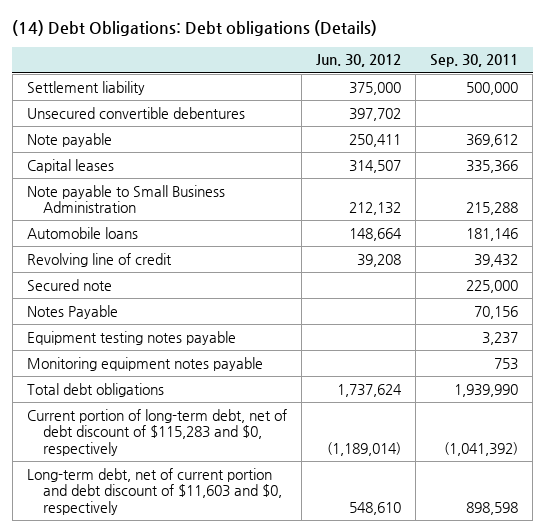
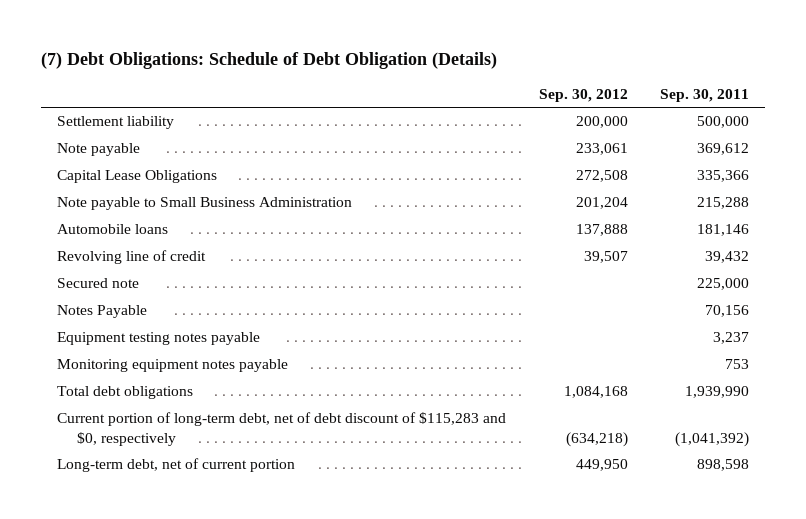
- (14) Debt Obligations: Debt obligations (Details)
+ (7) Debt Obligations: Schedule of Debt Obligation (Details)
- | Jun. 30, 2012 | Sep. 30, 2011
+ | Sep. 30, 2012 | Sep. 30, 2011
- Unsecured convertible debentures | 397,702 |
- Capital leases | 314,507 | 335,366
+ Capital Lease Obligations | 272,508 | 335,366
- Long-term debt, net of current portion and debt discount of $11,603 and $0, respectively | 548,610 | 898,598
+ Long-term debt, net of current portion | 449,950 | 898,598

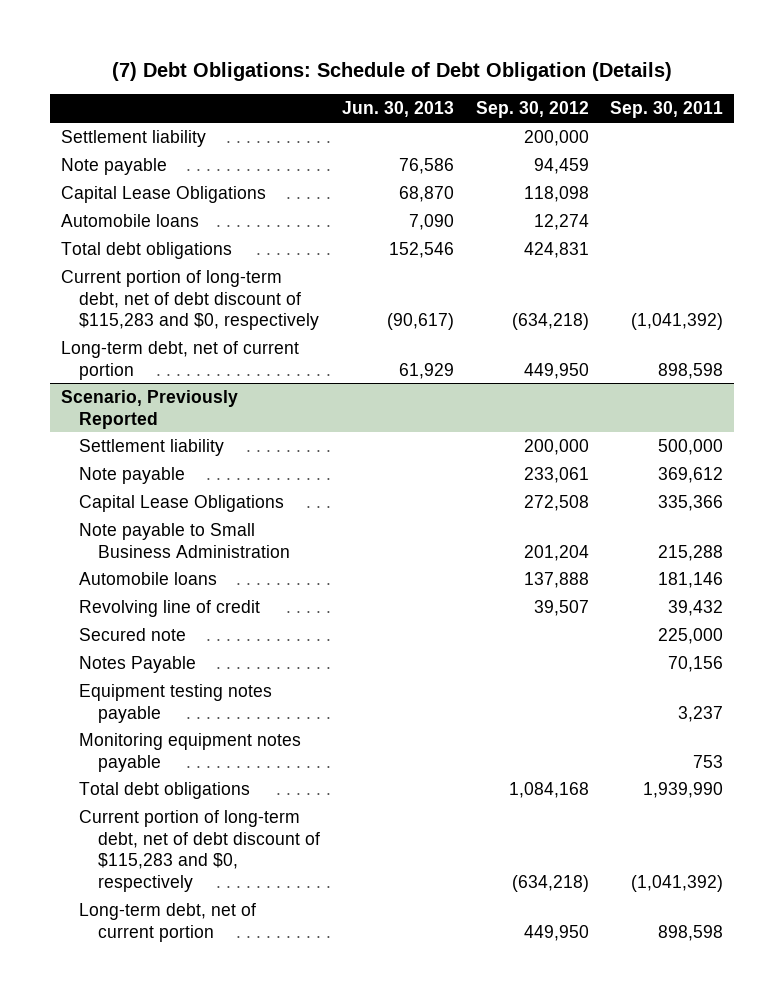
- | Sep. 30, 2012 | Sep. 30, 2011
+ | Jun. 30, 2013 | Sep. 30, 2012 | Sep. 30, 2011
+ Settlement liability | | 200,000 |
+ Note payable | 76,586 | 94,459 |
+ Capital Lease Obligations | 68,870 | 118,098 |
+ Automobile loans | 7,090 | 12,274 |
+ Total debt obligations | 152,546 | 424,831 |
+ Current portion of long-term debt, net of debt discount of $115,283 and $0, respectively | (90,617) | (634,218) | (1,041,392)
+ Long-term debt, net of current portion | 61,929 | 449,950 | 898,598
+ Scenario, Previously Reported

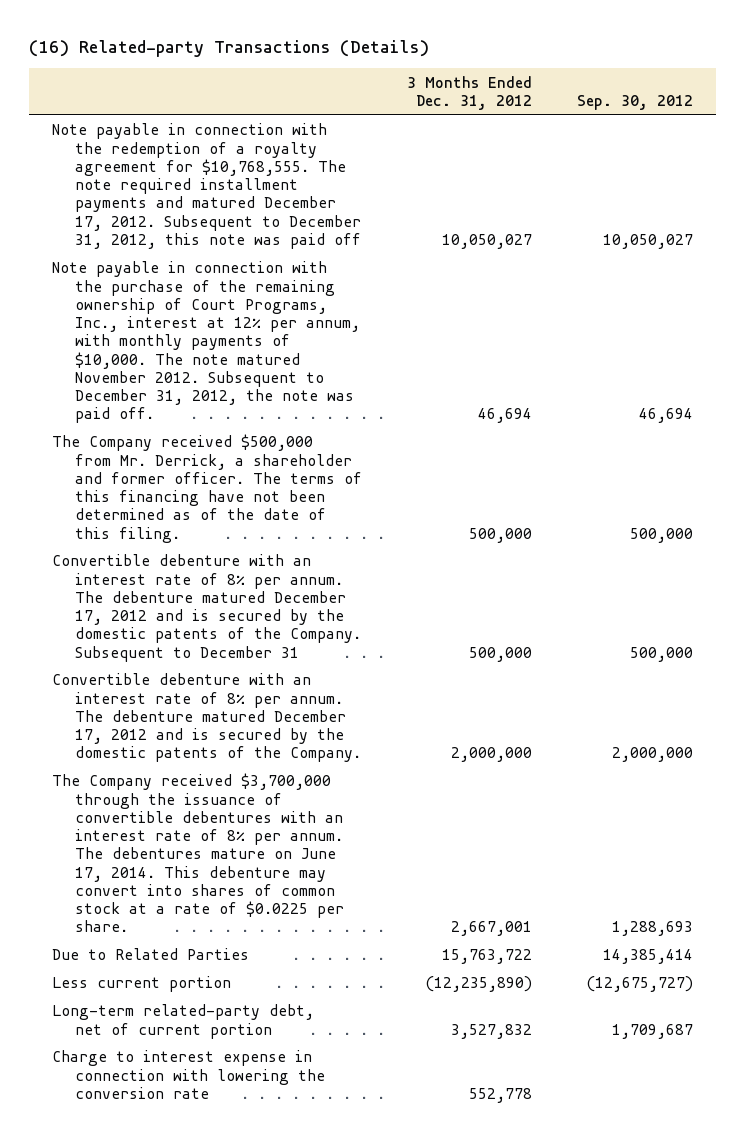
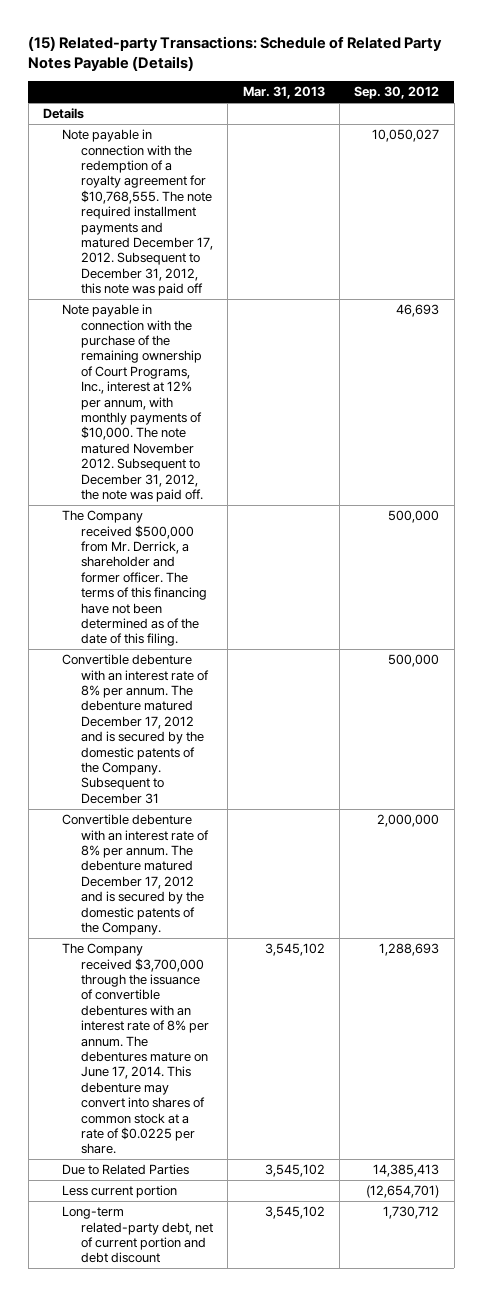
- (16) Related-party Transactions (Details)
+ (15) Related-party Transactions: Schedule of Related Party Notes Payable (Details)
- | 3 Months Ended Dec. 31, 2012 | Sep. 30, 2012
+ | Mar. 31, 2013 | Sep. 30, 2012
+ Details
- Note payable in connection with the purchase of the remaining ownership of Court Programs, Inc., interest at 12% per annum, with monthly payments of $10,000. The note matured November 2012. Subsequent to December 31, 2012, the note was paid off. | 46,694 | 46,694
+ Note payable in connection with the purchase of the remaining ownership of Court Programs, Inc., interest at 12% per annum, with monthly payments of $10,000. The note matured November 2012. Subsequent to December 31, 2012, the note was paid off. | | 46,693
- Due to Related Parties | 15,763,722 | 14,385,414
- Less current portion | (12,235,890) | (12,675,727)
- Long-term related-party debt, net of current portion | 3,527,832 | 1,709,687
- Charge to interest expense in connection with lowering the conversion rate | 552,778 |
+ Due to Related Parties | 3,545,102 | 14,385,413
+ Less current portion | | (12,654,701)
+ Long-term related-party debt, net of current portion and debt discount | 3,545,102 | 1,730,712

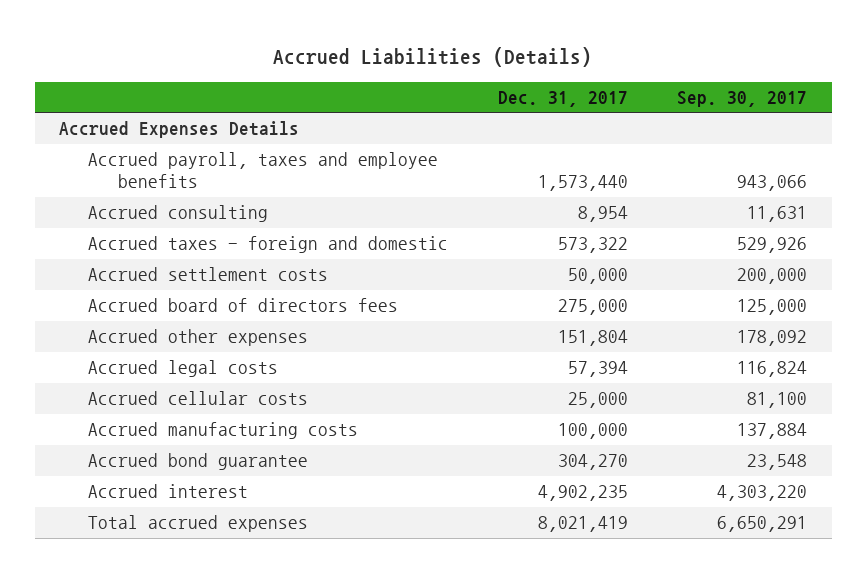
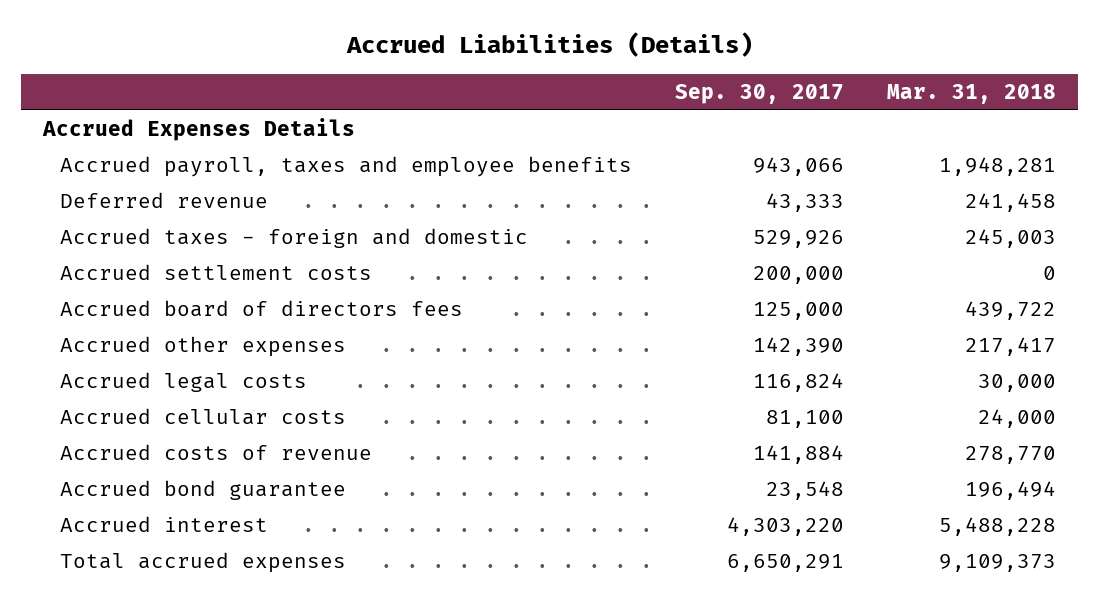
- | Dec. 31, 2017 | Sep. 30, 2017
+ | Sep. 30, 2017 | Mar. 31, 2018
- Accrued consulting | 8,954 | 11,631
+ Deferred revenue | 43,333 | 241,458
- Accrued other expenses | 151,804 | 178,092
+ Accrued other expenses | 142,390 | 217,417
- Accrued manufacturing costs | 100,000 | 137,884
+ Accrued costs of revenue | 141,884 | 278,770

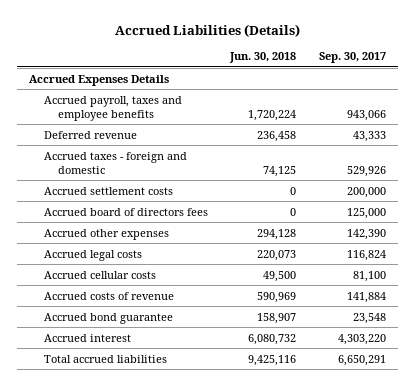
- | Sep. 30, 2017 | Mar. 31, 2018
+ | Jun. 30, 2018 | Sep. 30, 2017
- Total accrued expenses | 6,650,291 | 9,109,373
+ Total accrued liabilities | 9,425,116 | 6,650,291

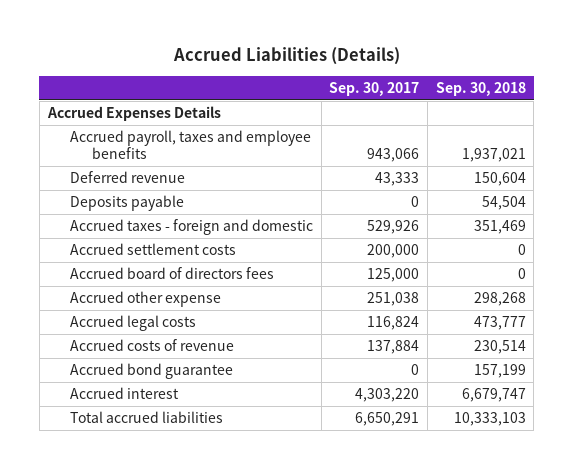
- | Jun. 30, 2018 | Sep. 30, 2017
+ | Sep. 30, 2017 | Sep. 30, 2018
+ Deposits payable | 0 | 54,504
- Accrued other expenses | 294,128 | 142,390
+ Accrued other expense | 251,038 | 298,268
- Accrued cellular costs | 49,500 | 81,100
- Accrued costs of revenue | 590,969 | 141,884
- Accrued bond guarantee | 158,907 | 23,548
+ Accrued costs of revenue | 137,884 | 230,514
+ Accrued bond guarantee | 0 | 157,199

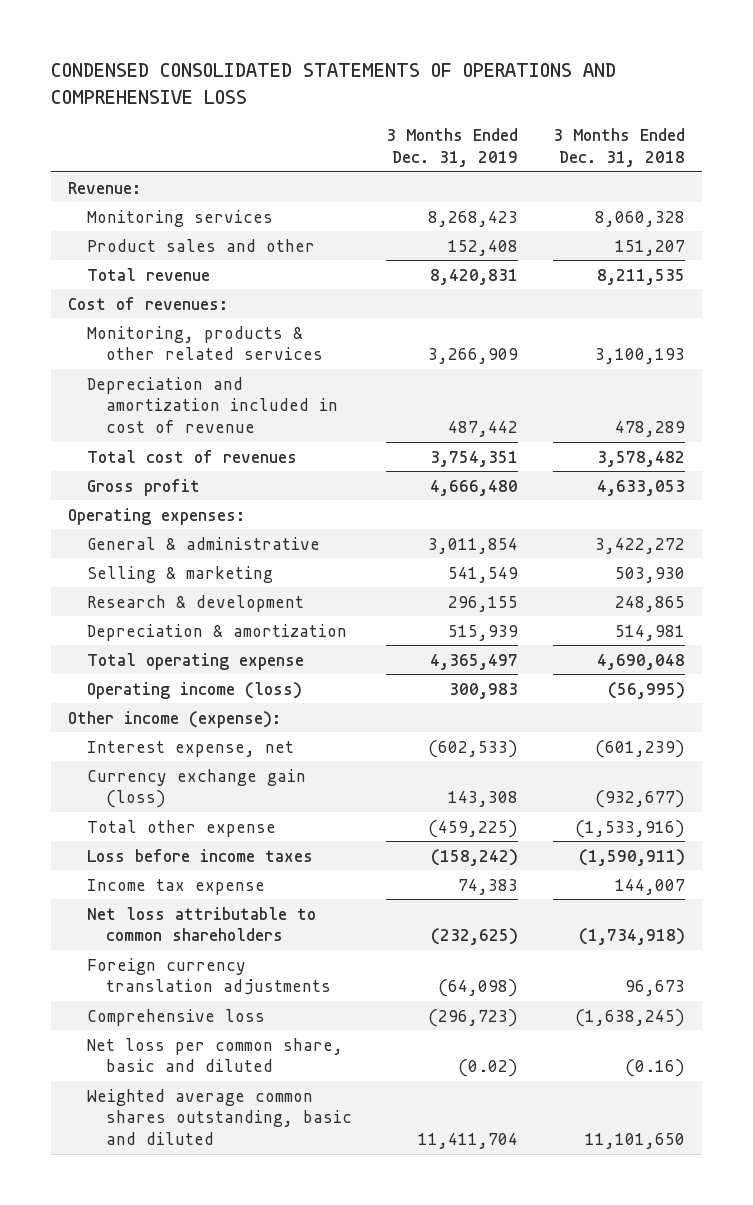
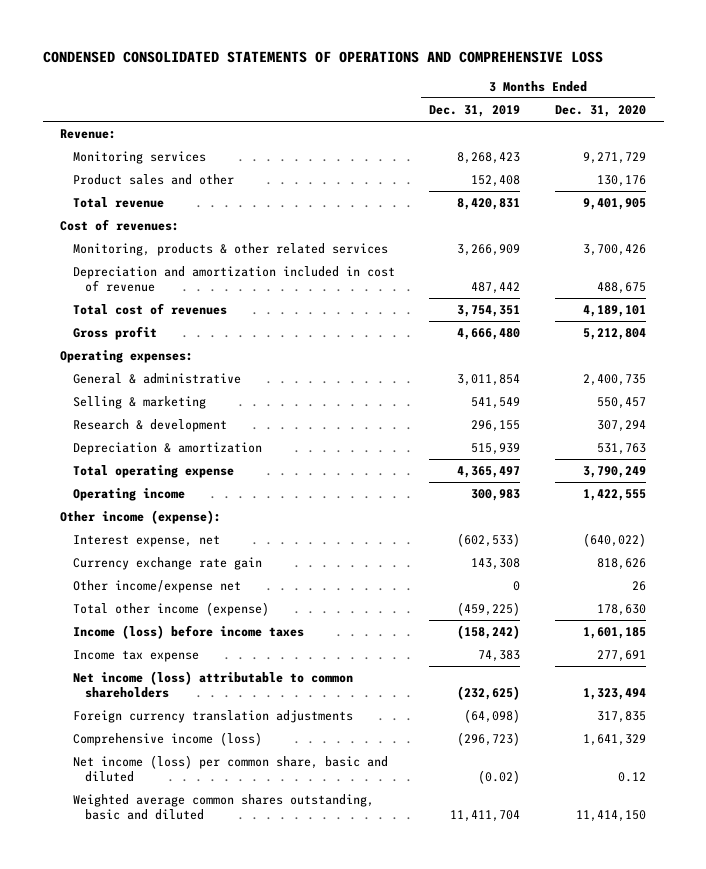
- | 3 Months Ended Dec. 31, 2019 | 3 Months Ended Dec. 31, 2018
+ | 3 Months Ended Dec. 31, 2019 | 3 Months Ended Dec. 31, 2020
- Operating income (loss) | 300,983 | (56,995)
+ Operating income | 300,983 | 1,422,555
- Currency exchange gain (loss) | 143,308 | (932,677)
- Total other expense | (459,225) | (1,533,916)
- Loss before income taxes | (158,242) | (1,590,911)
+ Currency exchange rate gain | 143,308 | 818,626
+ Other income/expense net | 0 | 26
+ Total other income (expense) | (459,225) | 178,630
+ Income (loss) before income taxes | (158,242) | 1,601,185
- Net loss attributable to common shareholders | (232,625) | (1,734,918)
+ Net income (loss) attributable to common shareholders | (232,625) | 1,323,494
- Comprehensive loss | (296,723) | (1,638,245)
- Net loss per common share, basic and diluted | (0.02) | (0.16)
+ Comprehensive income (loss) | (296,723) | 1,641,329
+ Net income (loss) per common share, basic and diluted | (0.02) | 0.12

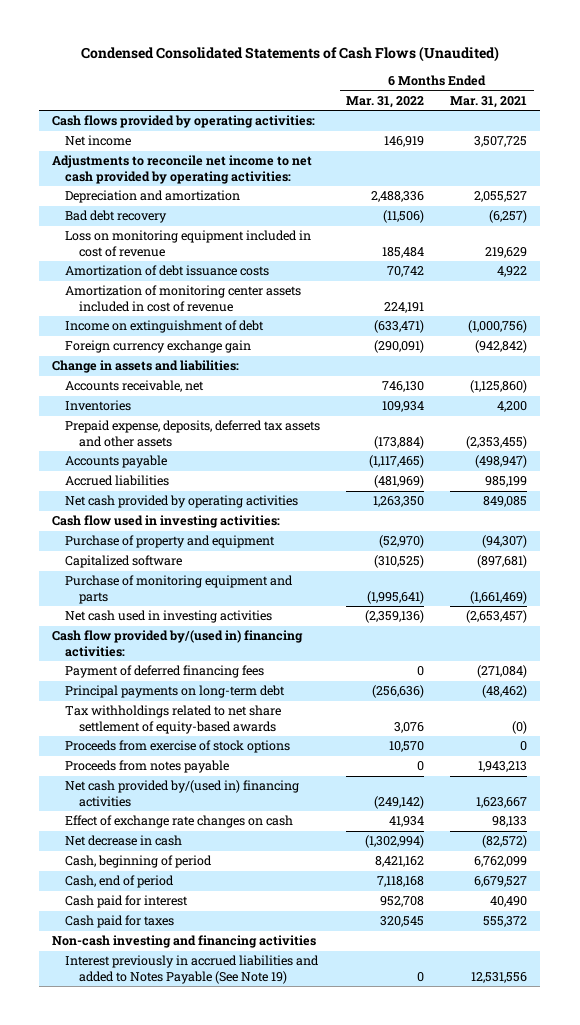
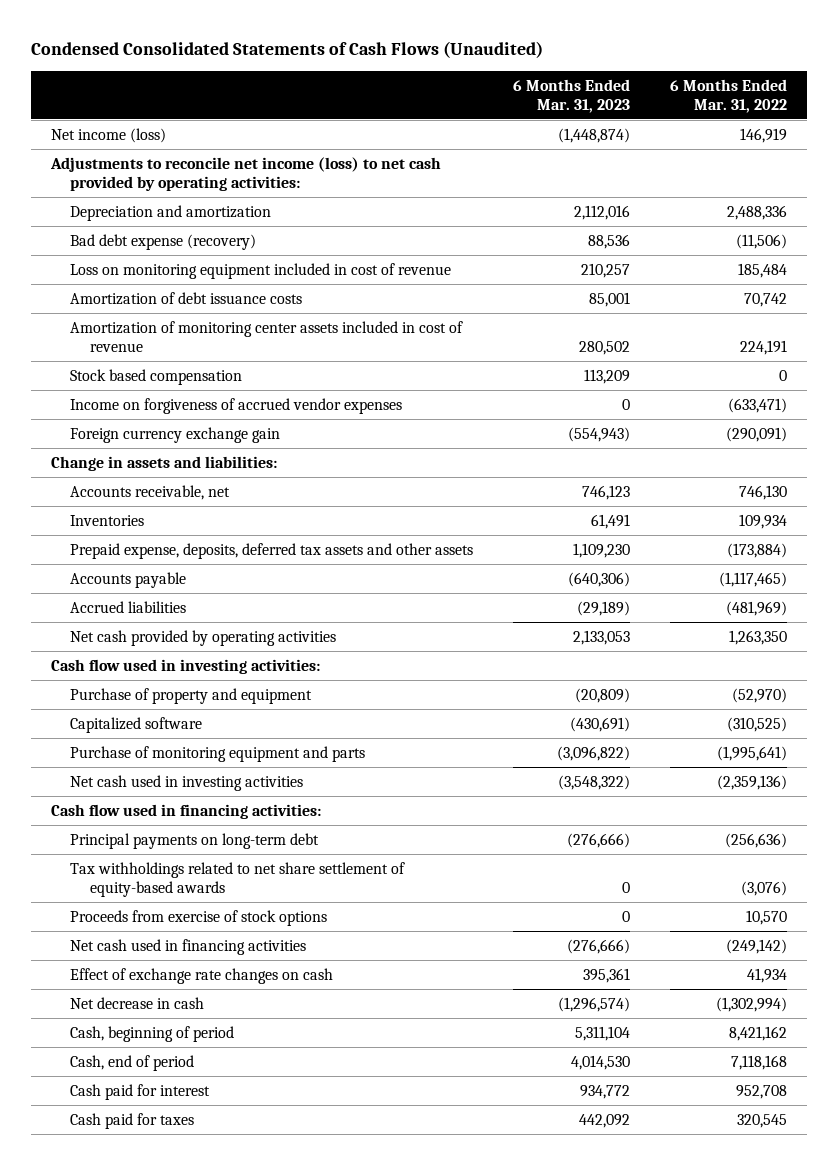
- | 6 Months Ended Mar. 31, 2022 | 6 Months Ended Mar. 31, 2021
+ | 6 Months Ended Mar. 31, 2023 | 6 Months Ended Mar. 31, 2022
- Cash flows provided by operating activities:
- Net income | 146,919 | 3,507,725
- Adjustments to reconcile net income to net cash provided by operating activities:
+ Net income (loss) | (1,448,874) | 146,919
+ Adjustments to reconcile net income (loss) to net cash provided by operating activities:
- Bad debt recovery | (11,506) | (6,257)
+ Bad debt expense (recovery) | 88,536 | (11,506)
- Income on extinguishment of debt | (633,471) | (1,000,756)
+ Stock based compensation | 113,209 | 0
+ Income on forgiveness of accrued vendor expenses | 0 | (633,471)
- Cash flow provided by/(used in) financing activities:
- Payment of deferred financing fees | 0 | (271,084)
+ Cash flow used in financing activities:
- Tax withholdings related to net share settlement of equity-based awards | 3,076 | (0)
+ Tax withholdings related to net share settlement of equity-based awards | 0 | (3,076)
- Proceeds from notes payable | 0 | 1,943,213
- Net cash provided by/(used in) financing activities | (249,142) | 1,623,667
+ Net cash used in financing activities | (276,666) | (249,142)
- Non-cash investing and financing activities
- Interest previously in accrued liabilities and added to Notes Payable (See Note 19) | 0 | 12,531,556

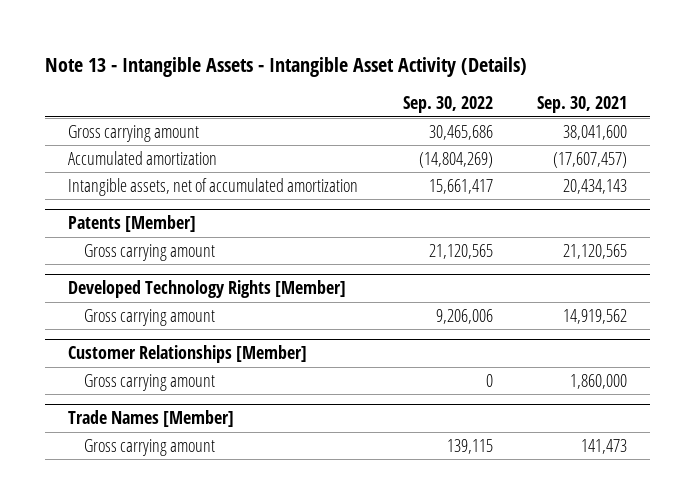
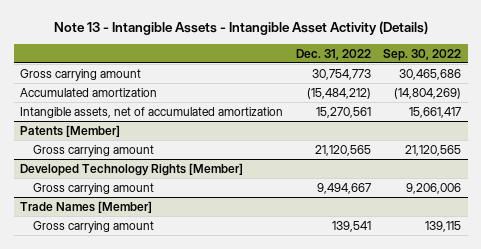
- | Sep. 30, 2022 | Sep. 30, 2021
+ | Dec. 31, 2022 | Sep. 30, 2022
- Customer Relationships [Member]
- Gross carrying amount | 0 | 1,860,000

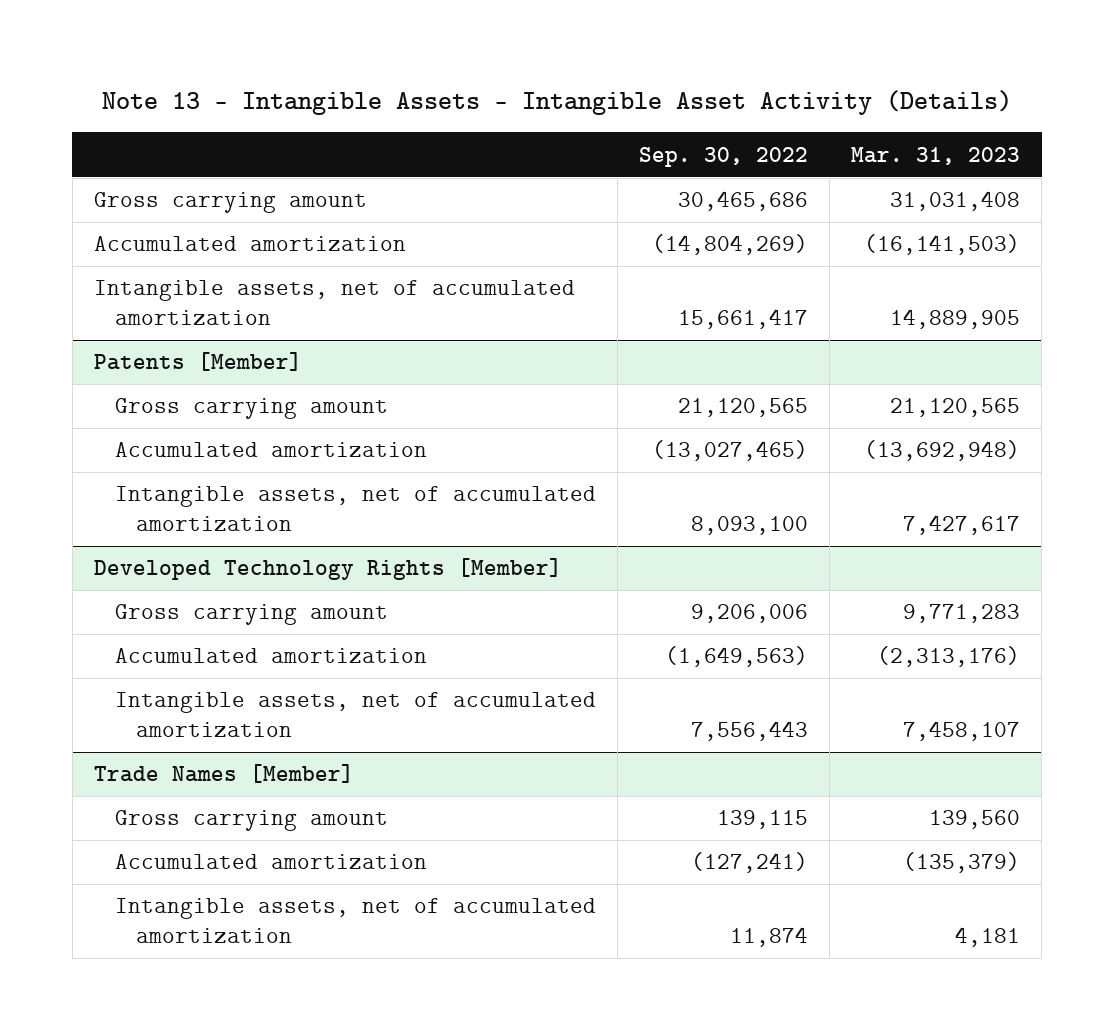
- | Dec. 31, 2022 | Sep. 30, 2022
+ | Sep. 30, 2022 | Mar. 31, 2023
@ Patents [Member]
+ Accumulated amortization | (13,027,465) | (13,692,948)
+ Intangible assets, net of accumulated amortization | 8,093,100 | 7,427,617
@ Developed Technology Rights [Member]
+ Accumulated amortization | (1,649,563) | (2,313,176)
+ Intangible assets, net of accumulated amortization | 7,556,443 | 7,458,107
@ Trade Names [Member]
+ Accumulated amortization | (127,241) | (135,379)
+ Intangible assets, net of accumulated amortization | 11,874 | 4,181

